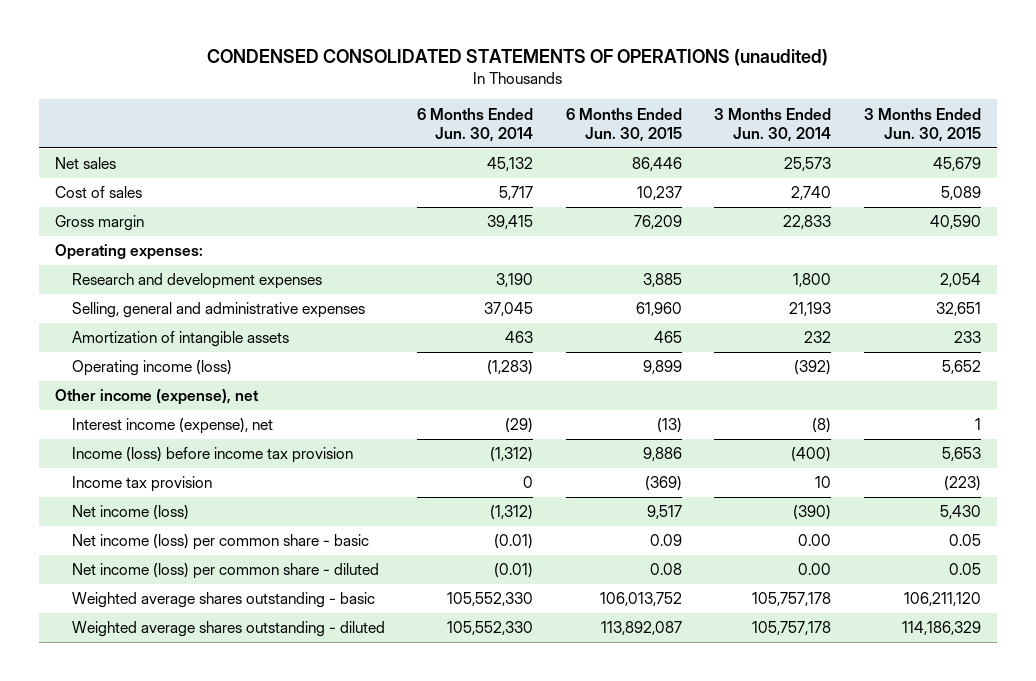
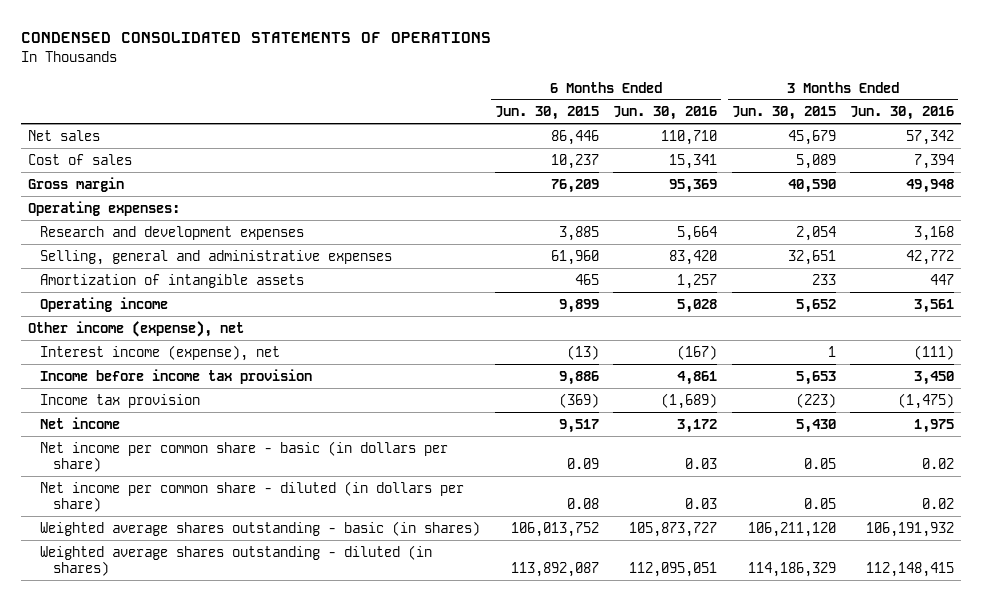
- CONDENSED CONSOLIDATED STATEMENTS OF OPERATIONS (unaudited)
+ CONDENSED CONSOLIDATED STATEMENTS OF OPERATIONS
- | 6 Months Ended Jun. 30, 2014 | 6 Months Ended Jun. 30, 2015 | 3 Months Ended Jun. 30, 2014 | 3 Months Ended Jun. 30, 2015
+ | 6 Months Ended Jun. 30, 2015 | 6 Months Ended Jun. 30, 2016 | 3 Months Ended Jun. 30, 2015 | 3 Months Ended Jun. 30, 2016
- Operating income (loss) | (1,283) | 9,899 | (392) | 5,652
+ Operating income | 9,899 | 5,028 | 5,652 | 3,561
- Income (loss) before income tax provision | (1,312) | 9,886 | (400) | 5,653
+ Income before income tax provision | 9,886 | 4,861 | 5,653 | 3,450
- Net income (loss) | (1,312) | 9,517 | (390) | 5,430
- Net income (loss) per common share - basic | (0.01) | 0.09 | 0.00 | 0.05
- Net income (loss) per common share - diluted | (0.01) | 0.08 | 0.00 | 0.05
- Weighted average shares outstanding - basic | 105,552,330 | 106,013,752 | 105,757,178 | 106,211,120
- Weighted average shares outstanding - diluted | 105,552,330 | 113,892,087 | 105,757,178 | 114,186,329
+ Net income | 9,517 | 3,172 | 5,430 | 1,975
+ Net income per common share - basic (in dollars per share) | 0.09 | 0.03 | 0.05 | 0.02
+ Net income per common share - diluted (in dollars per share) | 0.08 | 0.03 | 0.05 | 0.02
+ Weighted average shares outstanding - basic (in shares) | 106,013,752 | 105,873,727 | 106,211,120 | 106,191,932
+ Weighted average shares outstanding - diluted (in shares) | 113,892,087 | 112,095,051 | 114,186,329 | 112,148,415

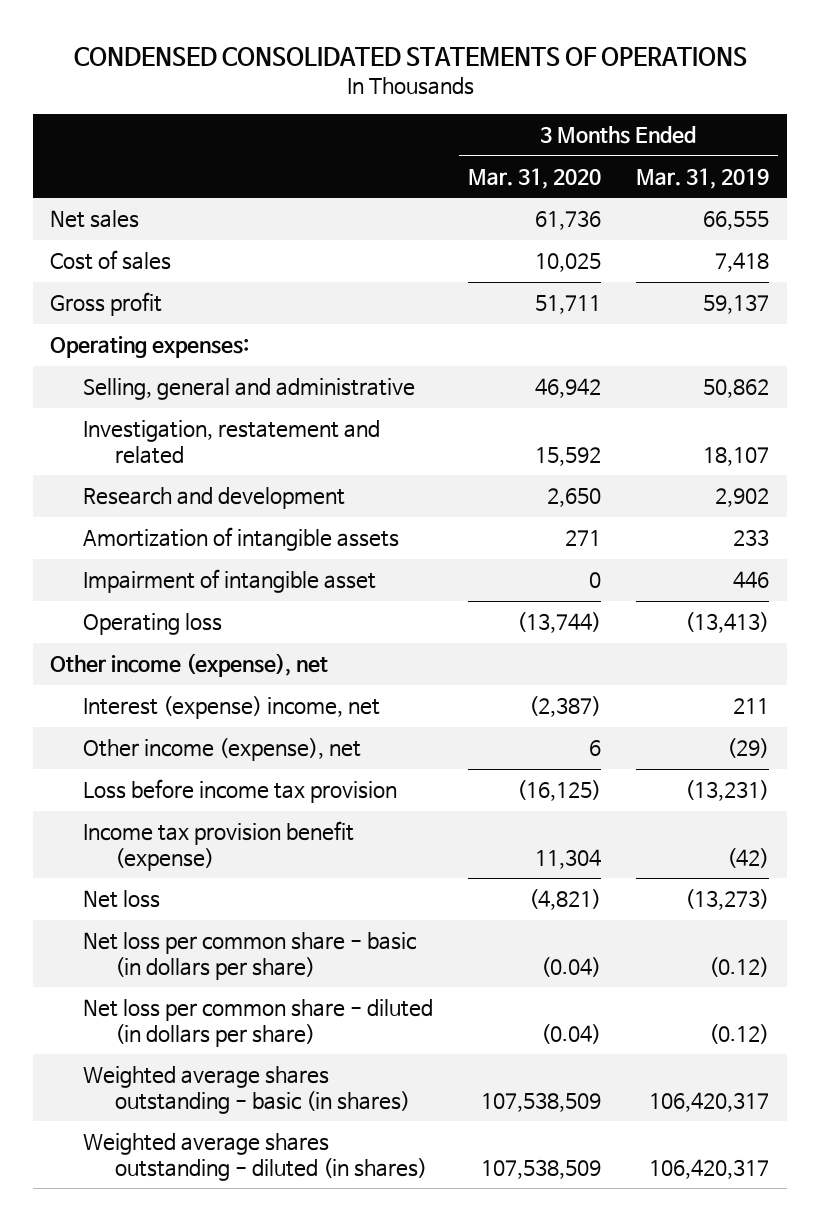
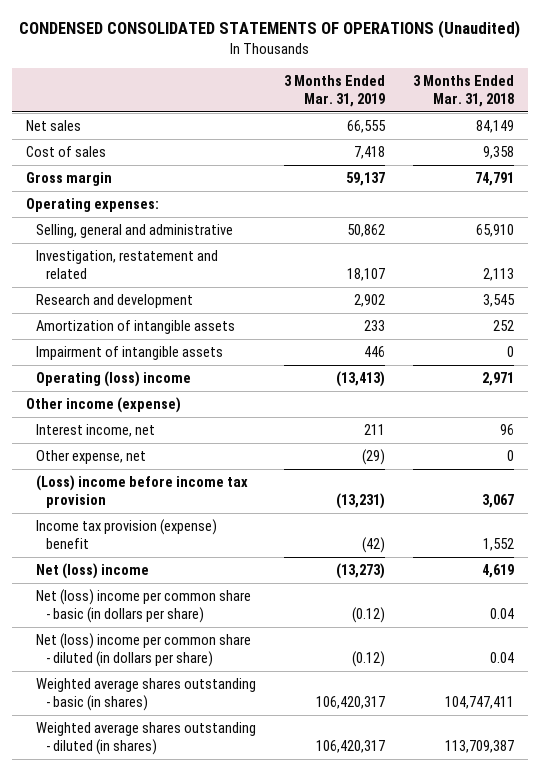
- CONDENSED CONSOLIDATED STATEMENTS OF OPERATIONS
+ CONDENSED CONSOLIDATED STATEMENTS OF OPERATIONS (Unaudited)
- | 3 Months Ended Mar. 31, 2020 | 3 Months Ended Mar. 31, 2019
+ | 3 Months Ended Mar. 31, 2019 | 3 Months Ended Mar. 31, 2018
- Gross profit | 51,711 | 59,137
+ Gross margin | 59,137 | 74,791
- Impairment of intangible asset | 0 | 446
- Operating loss | (13,744) | (13,413)
- Other income (expense), net
- Interest (expense) income, net | (2,387) | 211
- Other income (expense), net | 6 | (29)
- Loss before income tax provision | (16,125) | (13,231)
- Income tax provision benefit (expense) | 11,304 | (42)
- Net loss | (4,821) | (13,273)
- Net loss per common share - basic (in dollars per share) | (0.04) | (0.12)
- Net loss per common share - diluted (in dollars per share) | (0.04) | (0.12)
+ Impairment of intangible assets | 446 | 0
+ Operating (loss) income | (13,413) | 2,971
+ Other income (expense)
+ Interest income, net | 211 | 96
+ Other expense, net | (29) | 0
+ (Loss) income before income tax provision | (13,231) | 3,067
+ Income tax provision (expense) benefit | (42) | 1,552
+ Net (loss) income | (13,273) | 4,619
+ Net (loss) income per common share - basic (in dollars per share) | (0.12) | 0.04
+ Net (loss) income per common share - diluted (in dollars per share) | (0.12) | 0.04

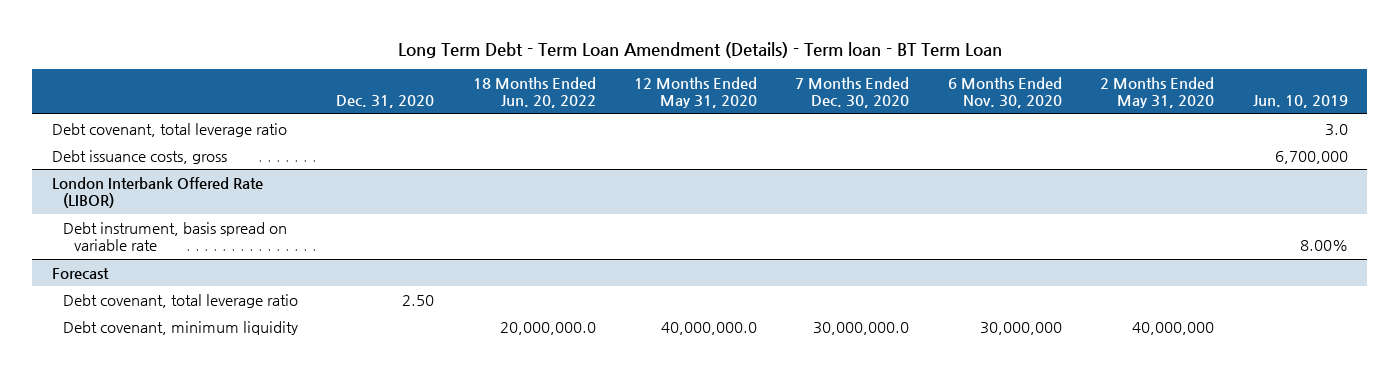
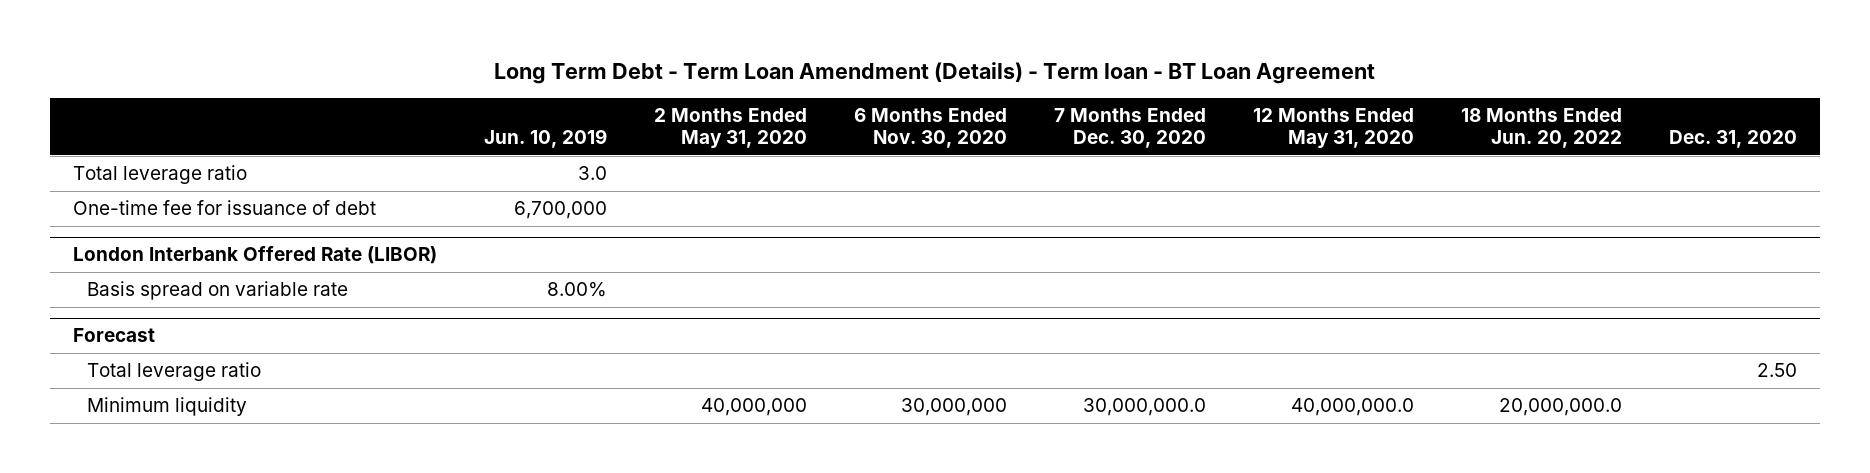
- Long Term Debt - Term Loan Amendment (Details) - Term loan - BT Term Loan
+ Long Term Debt - Term Loan Amendment (Details) - Term loan - BT Loan Agreement
- | Dec. 31, 2020 | 18 Months Ended Jun. 20, 2022 | 12 Months Ended May 31, 2020 | 7 Months Ended Dec. 30, 2020 | 6 Months Ended Nov. 30, 2020 | 2 Months Ended May 31, 2020 | Jun. 10, 2019
+ | Jun. 10, 2019 | 2 Months Ended May 31, 2020 | 6 Months Ended Nov. 30, 2020 | 7 Months Ended Dec. 30, 2020 | 12 Months Ended May 31, 2020 | 18 Months Ended Jun. 20, 2022 | Dec. 31, 2020
- Debt covenant, total leverage ratio | | | | | | | 3.0
- Debt issuance costs, gross | | | | | | | 6,700,000
+ Total leverage ratio | 3.0 | | | | | |
+ One-time fee for issuance of debt | 6,700,000 | | | | | |
@ London Interbank Offered Rate (LIBOR)
- Debt instrument, basis spread on variable rate | | | | | | | 8.00%
+ Basis spread on variable rate | 8.00% | | | | | |
@ Forecast
- Debt covenant, total leverage ratio | 2.50 | | | | | |
- Debt covenant, minimum liquidity | | 20,000,000.0 | 40,000,000.0 | 30,000,000.0 | 30,000,000 | 40,000,000 |
+ Total leverage ratio | | | | | | | 2.50
+ Minimum liquidity | | 40,000,000 | 30,000,000 | 30,000,000.0 | 40,000,000.0 | 20,000,000.0 |

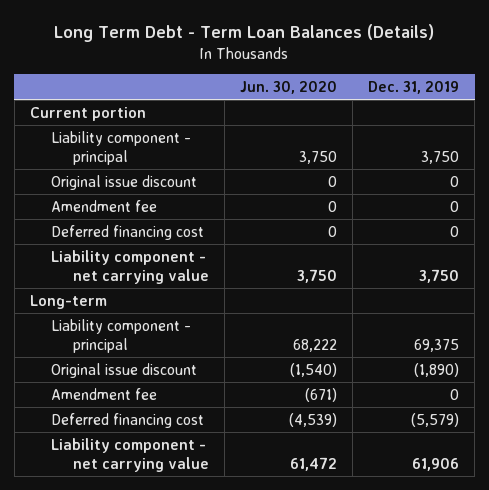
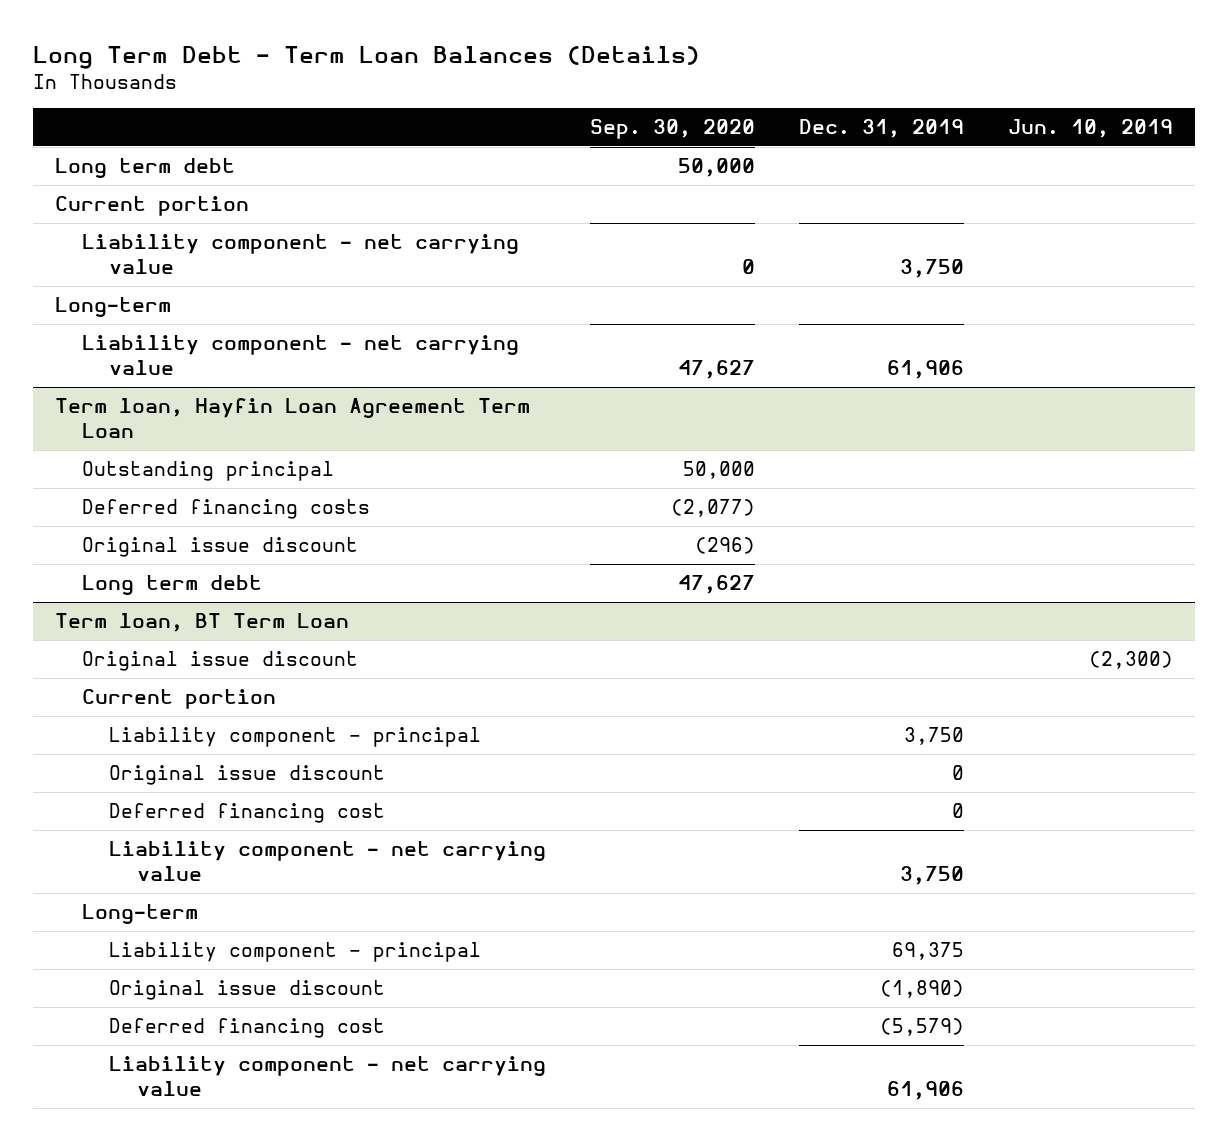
- | Jun. 30, 2020 | Dec. 31, 2019
+ | Sep. 30, 2020 | Dec. 31, 2019 | Jun. 10, 2019
+ Long term debt | 50,000 | |
+ Liability component - net carrying value | 0 | 3,750 |
+ Long-term
+ Liability component - net carrying value | 47,627 | 61,906 |
+ Term loan, Hayfin Loan Agreement Term Loan
+ Outstanding principal | 50,000 | |
+ Deferred financing costs | (2,077) | |
+ Original issue discount | (296) | |
+ Long term debt | 47,627 | |
+ Term loan, BT Term Loan
+ Original issue discount | | | (2,300)
+ Current portion
- Amendment fee | 0 | 0
- Amendment fee | (671) | 0

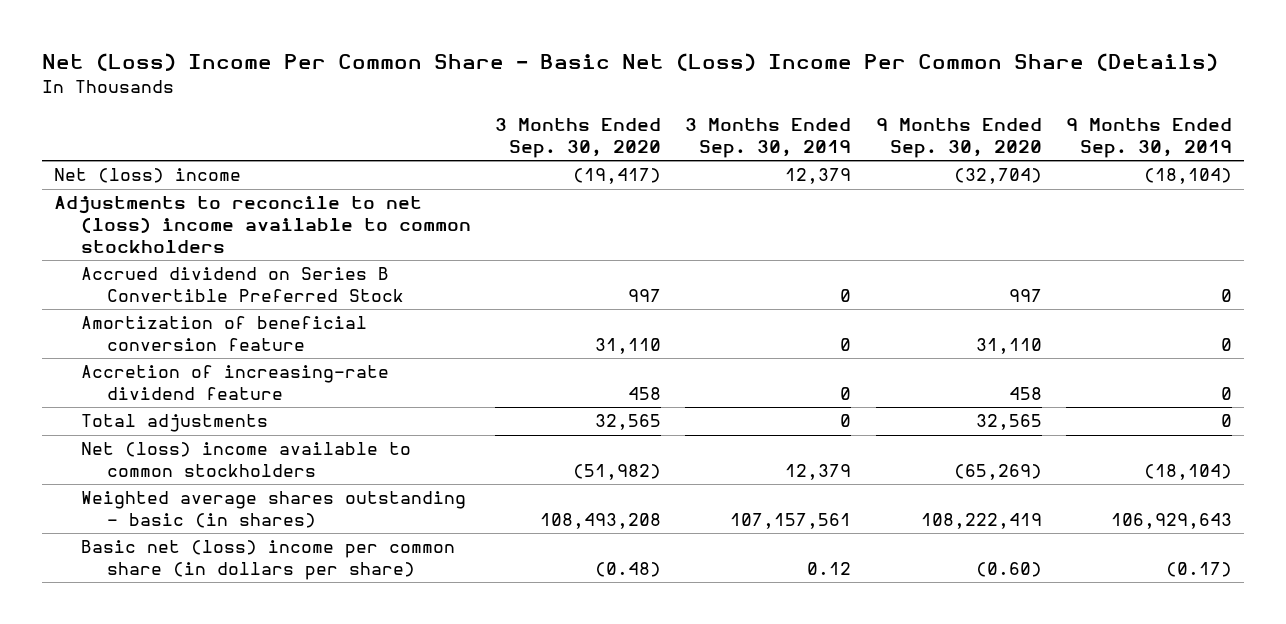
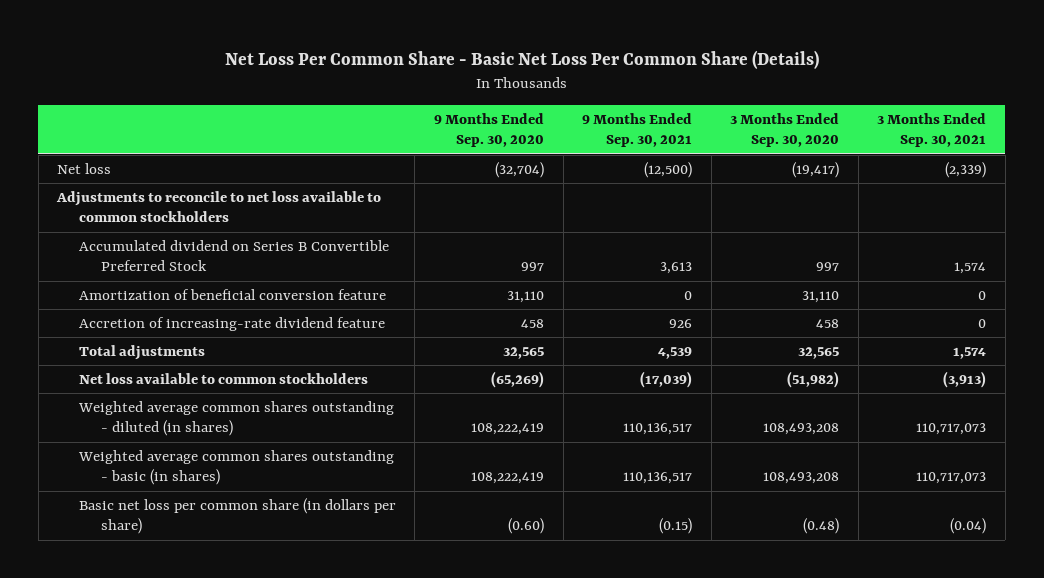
- Net (Loss) Income Per Common Share - Basic Net (Loss) Income Per Common Share (Details)
+ Net Loss Per Common Share - Basic Net Loss Per Common Share (Details)
- | 3 Months Ended Sep. 30, 2020 | 3 Months Ended Sep. 30, 2019 | 9 Months Ended Sep. 30, 2020 | 9 Months Ended Sep. 30, 2019
+ | 9 Months Ended Sep. 30, 2020 | 9 Months Ended Sep. 30, 2021 | 3 Months Ended Sep. 30, 2020 | 3 Months Ended Sep. 30, 2021
- Net (loss) income | (19,417) | 12,379 | (32,704) | (18,104)
- Adjustments to reconcile to net (loss) income available to common stockholders
- Accrued dividend on Series B Convertible Preferred Stock | 997 | 0 | 997 | 0
+ Net loss | (32,704) | (12,500) | (19,417) | (2,339)
+ Adjustments to reconcile to net loss available to common stockholders
+ Accumulated dividend on Series B Convertible Preferred Stock | 997 | 3,613 | 997 | 1,574
- Net (loss) income available to common stockholders | (51,982) | 12,379 | (65,269) | (18,104)
- Weighted average shares outstanding - basic (in shares) | 108,493,208 | 107,157,561 | 108,222,419 | 106,929,643
- Basic net (loss) income per common share (in dollars per share) | (0.48) | 0.12 | (0.60) | (0.17)
+ Net loss available to common stockholders | (65,269) | (17,039) | (51,982) | (3,913)
+ Weighted average common shares outstanding - diluted (in shares) | 108,222,419 | 110,136,517 | 108,493,208 | 110,717,073
+ Weighted average common shares outstanding - basic (in shares) | 108,222,419 | 110,136,517 | 108,493,208 | 110,717,073
+ Basic net loss per common share (in dollars per share) | (0.60) | (0.15) | (0.48) | (0.04)

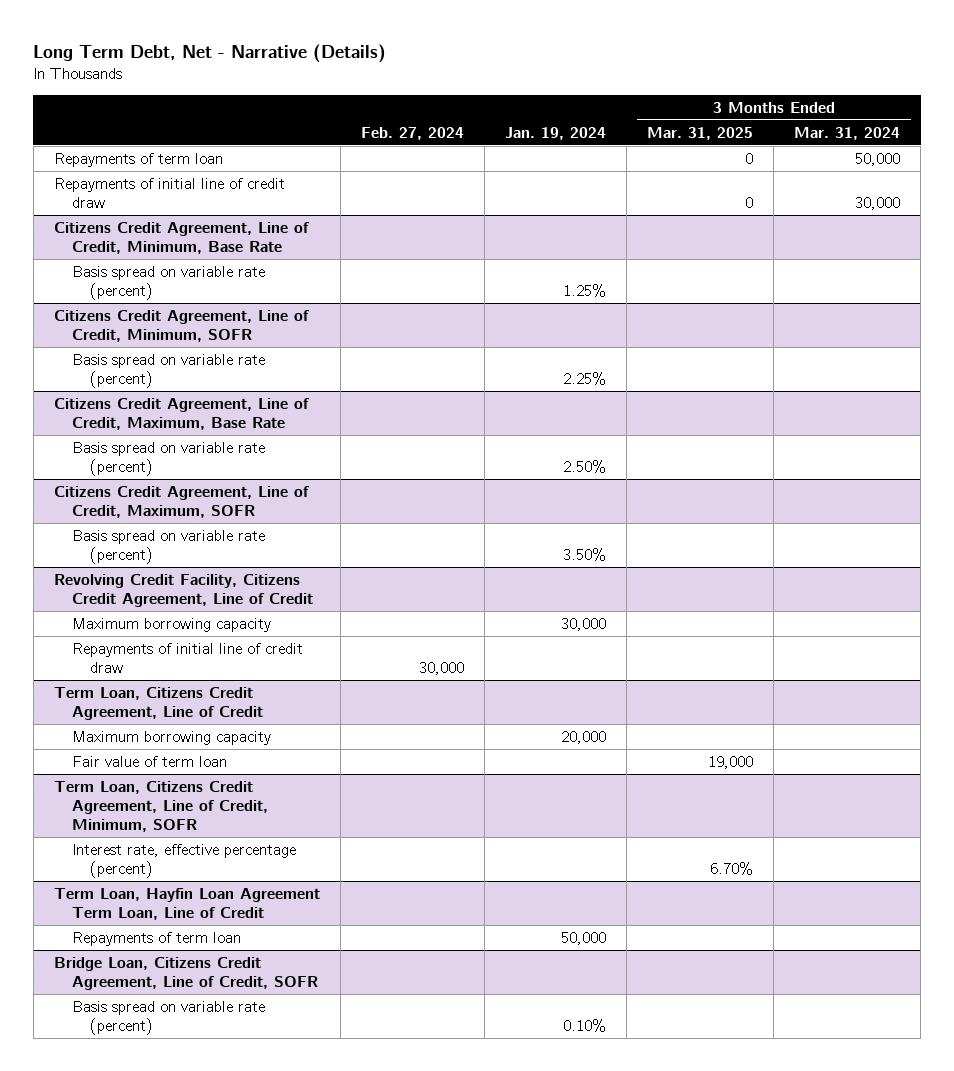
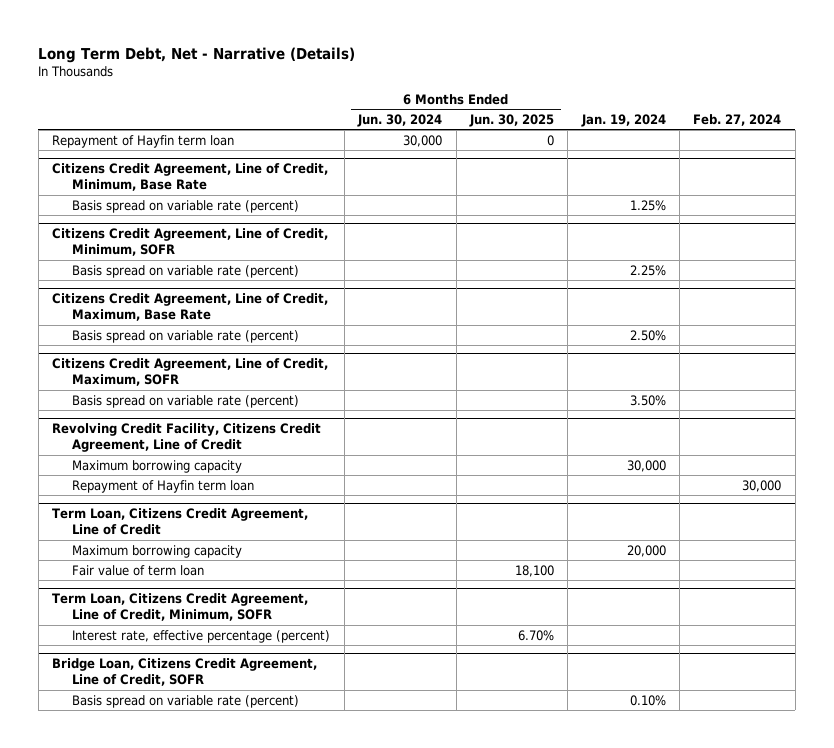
- | Feb. 27, 2024 | Jan. 19, 2024 | 3 Months Ended Mar. 31, 2025 | 3 Months Ended Mar. 31, 2024
+ | 6 Months Ended Jun. 30, 2024 | 6 Months Ended Jun. 30, 2025 | Jan. 19, 2024 | Feb. 27, 2024
- Repayments of term loan | | | 0 | 50,000
- Repayments of initial line of credit draw | | | 0 | 30,000
+ Repayment of Hayfin term loan | 30,000 | 0 | |
@ Revolving Credit Facility, Citizens Credit Agreement, Line of Credit
- Repayments of initial line of credit draw | 30,000 | | |
+ Repayment of Hayfin term loan | | | | 30,000
- Term Loan, Hayfin Loan Agreement Term Loan, Line of Credit
- Repayments of term loan | | 50,000 | |

